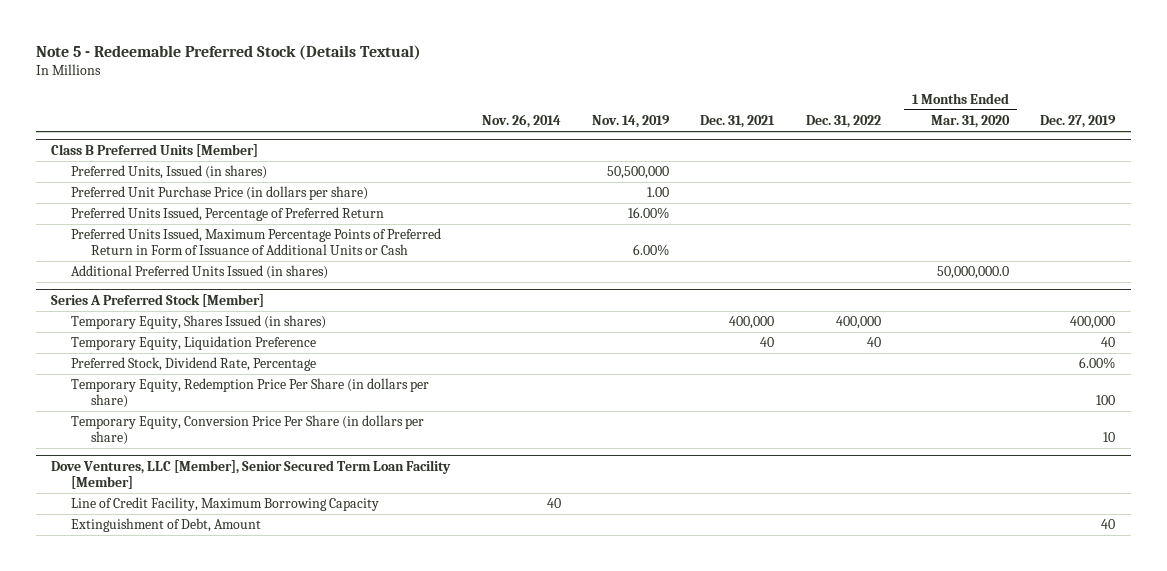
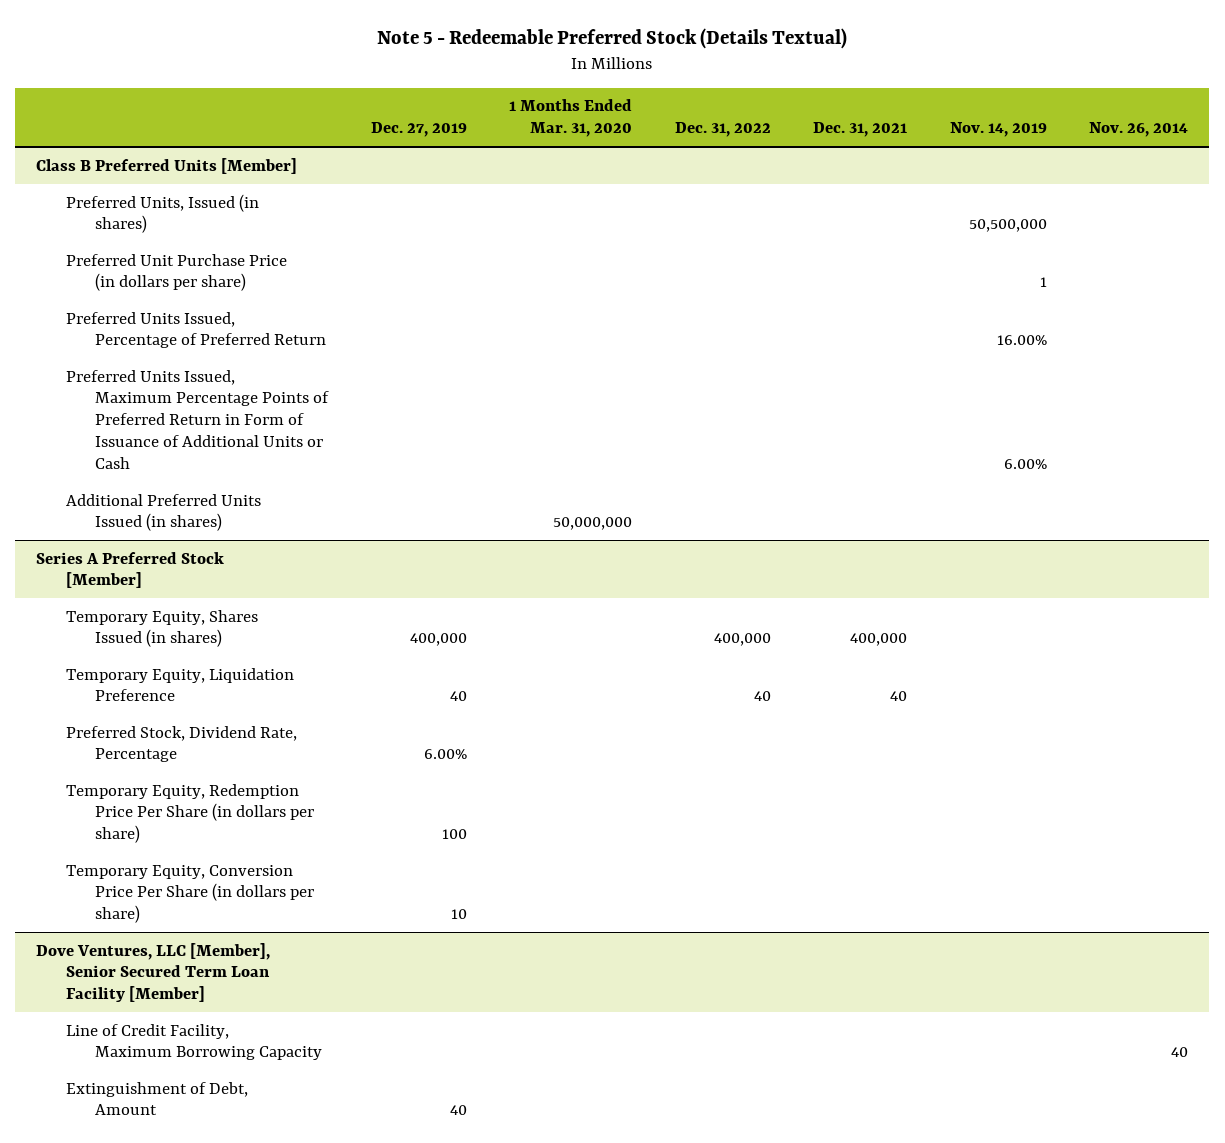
- | Nov. 26, 2014 | Nov. 14, 2019 | Dec. 31, 2021 | Dec. 31, 2022 | 1 Months Ended Mar. 31, 2020 | Dec. 27, 2019
+ | Dec. 27, 2019 | 1 Months Ended Mar. 31, 2020 | Dec. 31, 2022 | Dec. 31, 2021 | Nov. 14, 2019 | Nov. 26, 2014
@ Class B Preferred Units [Member]
- Preferred Unit Purchase Price (in dollars per share) | | 1.00 | | | |
+ Preferred Unit Purchase Price (in dollars per share) | | | | | 1 |
- Additional Preferred Units Issued (in shares) | | | | | 50,000,000.0 |
+ Additional Preferred Units Issued (in shares) | | 50,000,000 | | | |

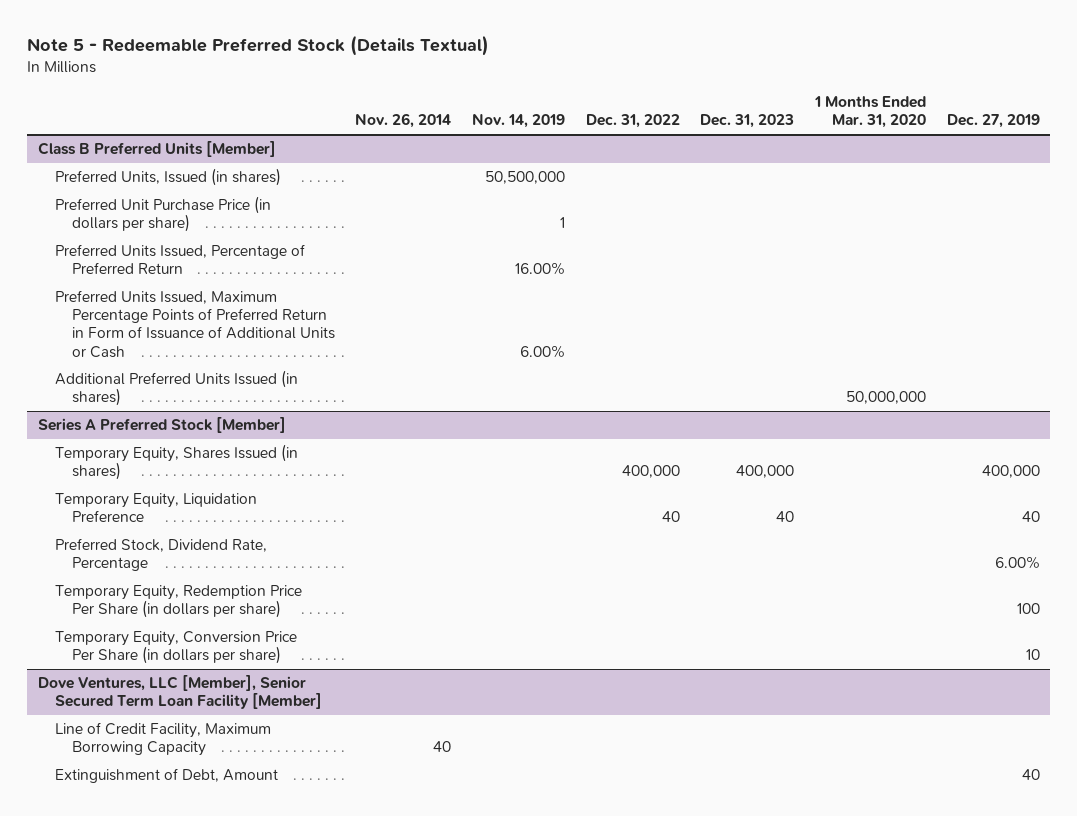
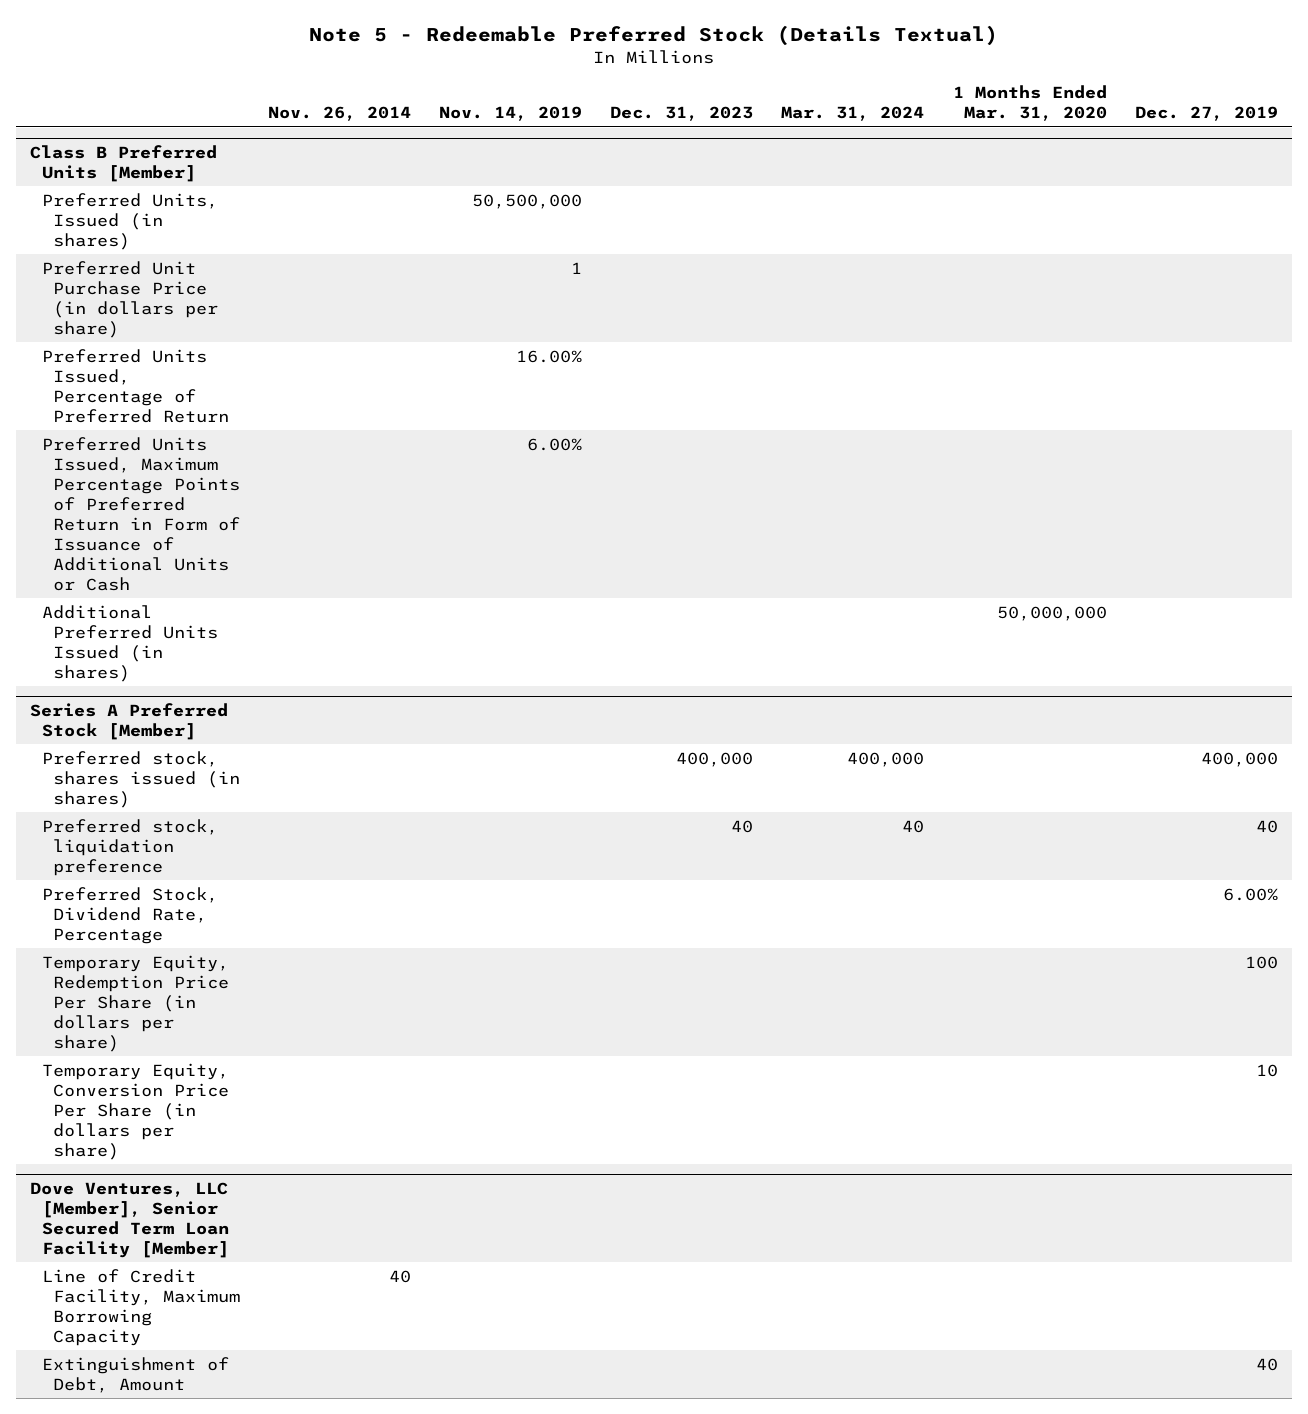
- | Nov. 26, 2014 | Nov. 14, 2019 | Dec. 31, 2022 | Dec. 31, 2023 | 1 Months Ended Mar. 31, 2020 | Dec. 27, 2019
+ | Nov. 26, 2014 | Nov. 14, 2019 | Dec. 31, 2023 | Mar. 31, 2024 | 1 Months Ended Mar. 31, 2020 | Dec. 27, 2019
@ Series A Preferred Stock [Member]
- Temporary Equity, Shares Issued (in shares) | | | 400,000 | 400,000 | | 400,000
- Temporary Equity, Liquidation Preference | | | 40 | 40 | | 40
+ Preferred stock, shares issued (in shares) | | | 400,000 | 400,000 | | 400,000
+ Preferred stock, liquidation preference | | | 40 | 40 | | 40

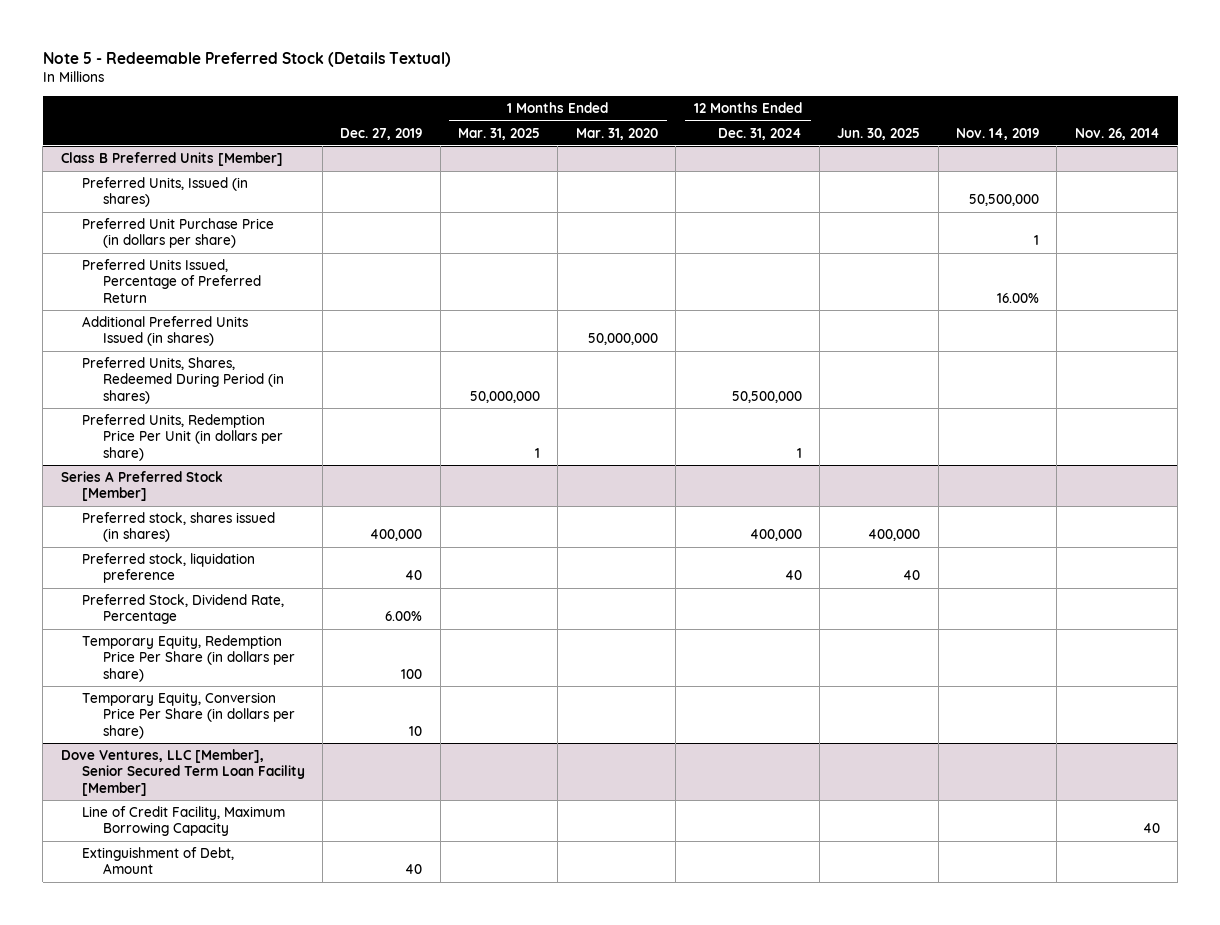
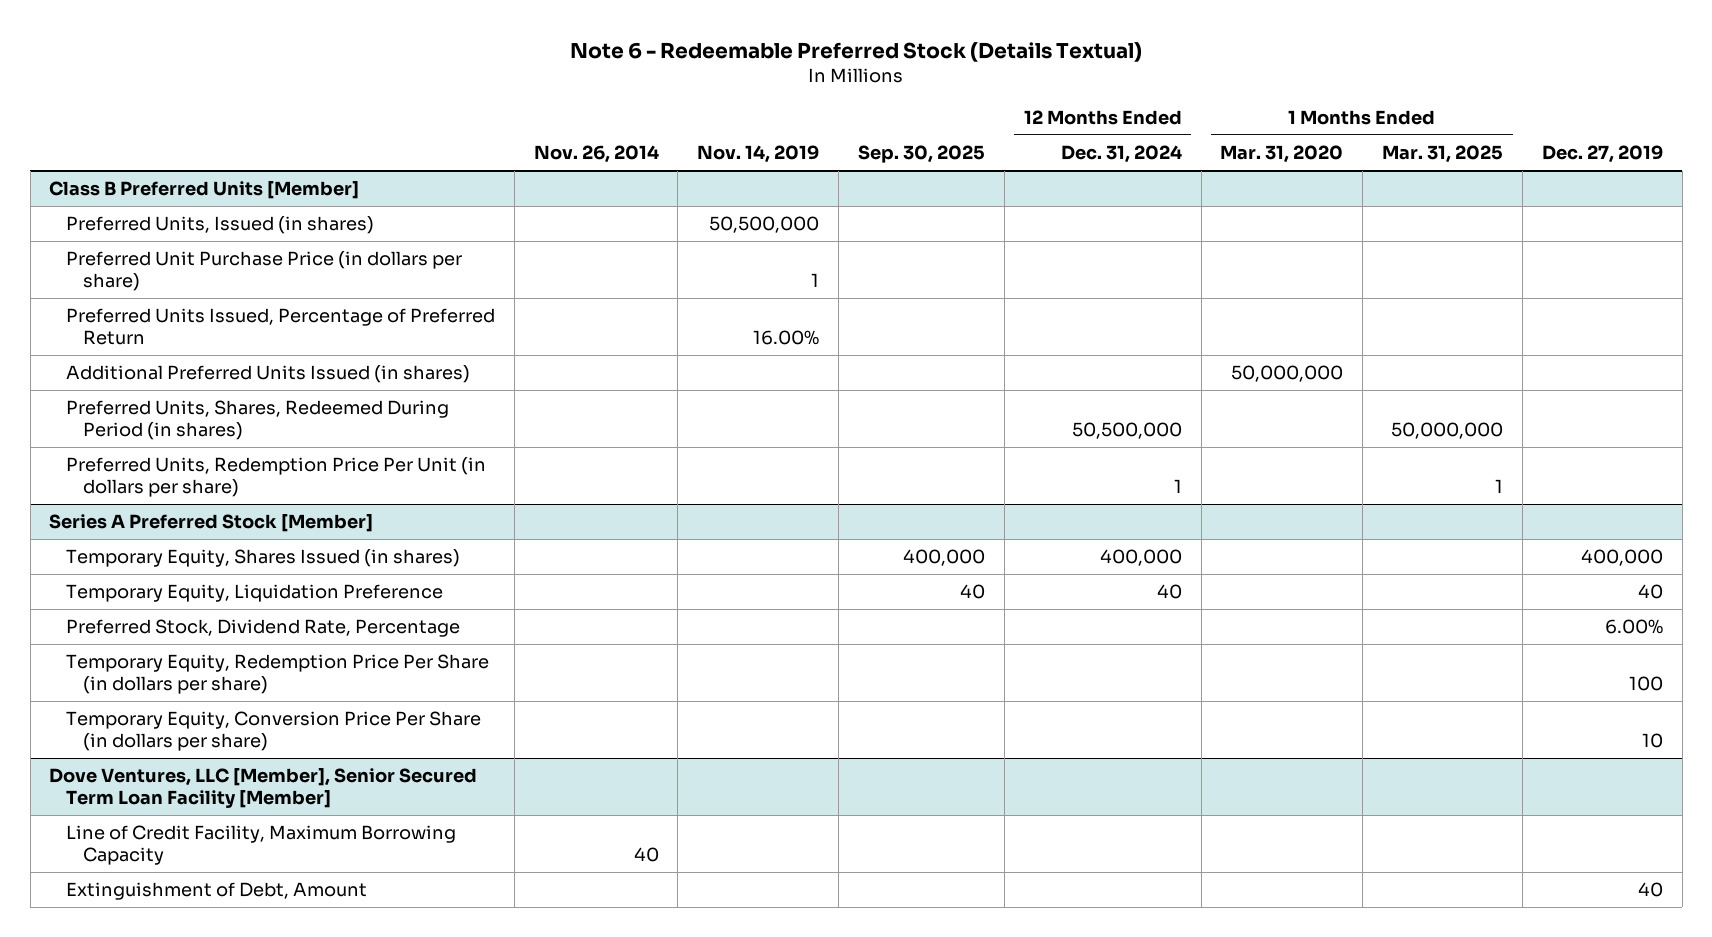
- Note 5 - Redeemable Preferred Stock (Details Textual)
+ Note 6 - Redeemable Preferred Stock (Details Textual)
- | Dec. 27, 2019 | 1 Months Ended Mar. 31, 2025 | 1 Months Ended Mar. 31, 2020 | 12 Months Ended Dec. 31, 2024 | Jun. 30, 2025 | Nov. 14, 2019 | Nov. 26, 2014
+ | Nov. 26, 2014 | Nov. 14, 2019 | Sep. 30, 2025 | 12 Months Ended Dec. 31, 2024 | 1 Months Ended Mar. 31, 2020 | 1 Months Ended Mar. 31, 2025 | Dec. 27, 2019
@ Series A Preferred Stock [Member]
- Preferred stock, shares issued (in shares) | 400,000 | | | 400,000 | 400,000 | |
- Preferred stock, liquidation preference | 40 | | | 40 | 40 | |
+ Temporary Equity, Shares Issued (in shares) | | | 400,000 | 400,000 | | | 400,000
+ Temporary Equity, Liquidation Preference | | | 40 | 40 | | | 40

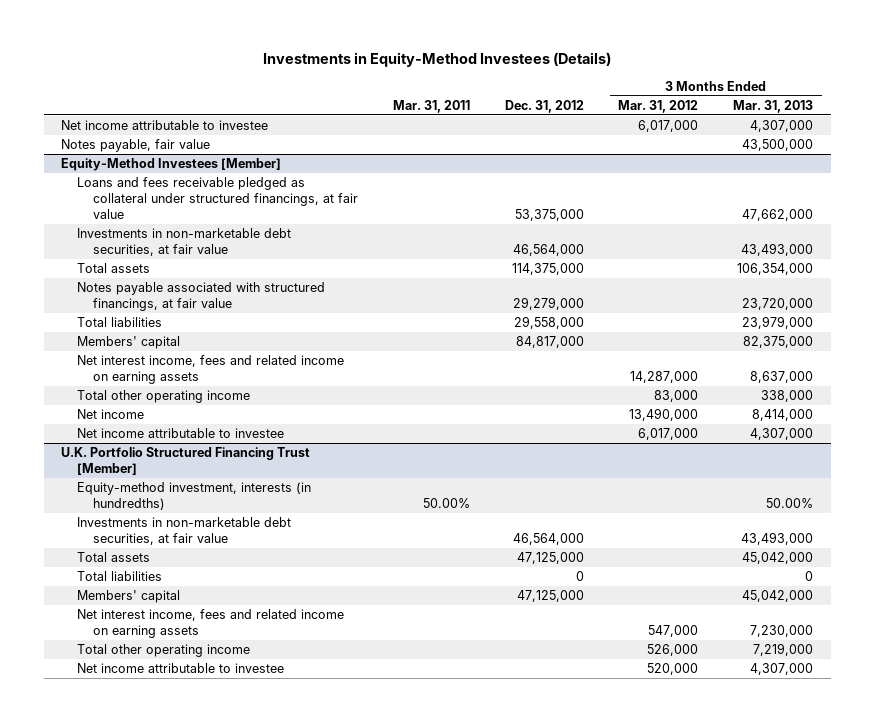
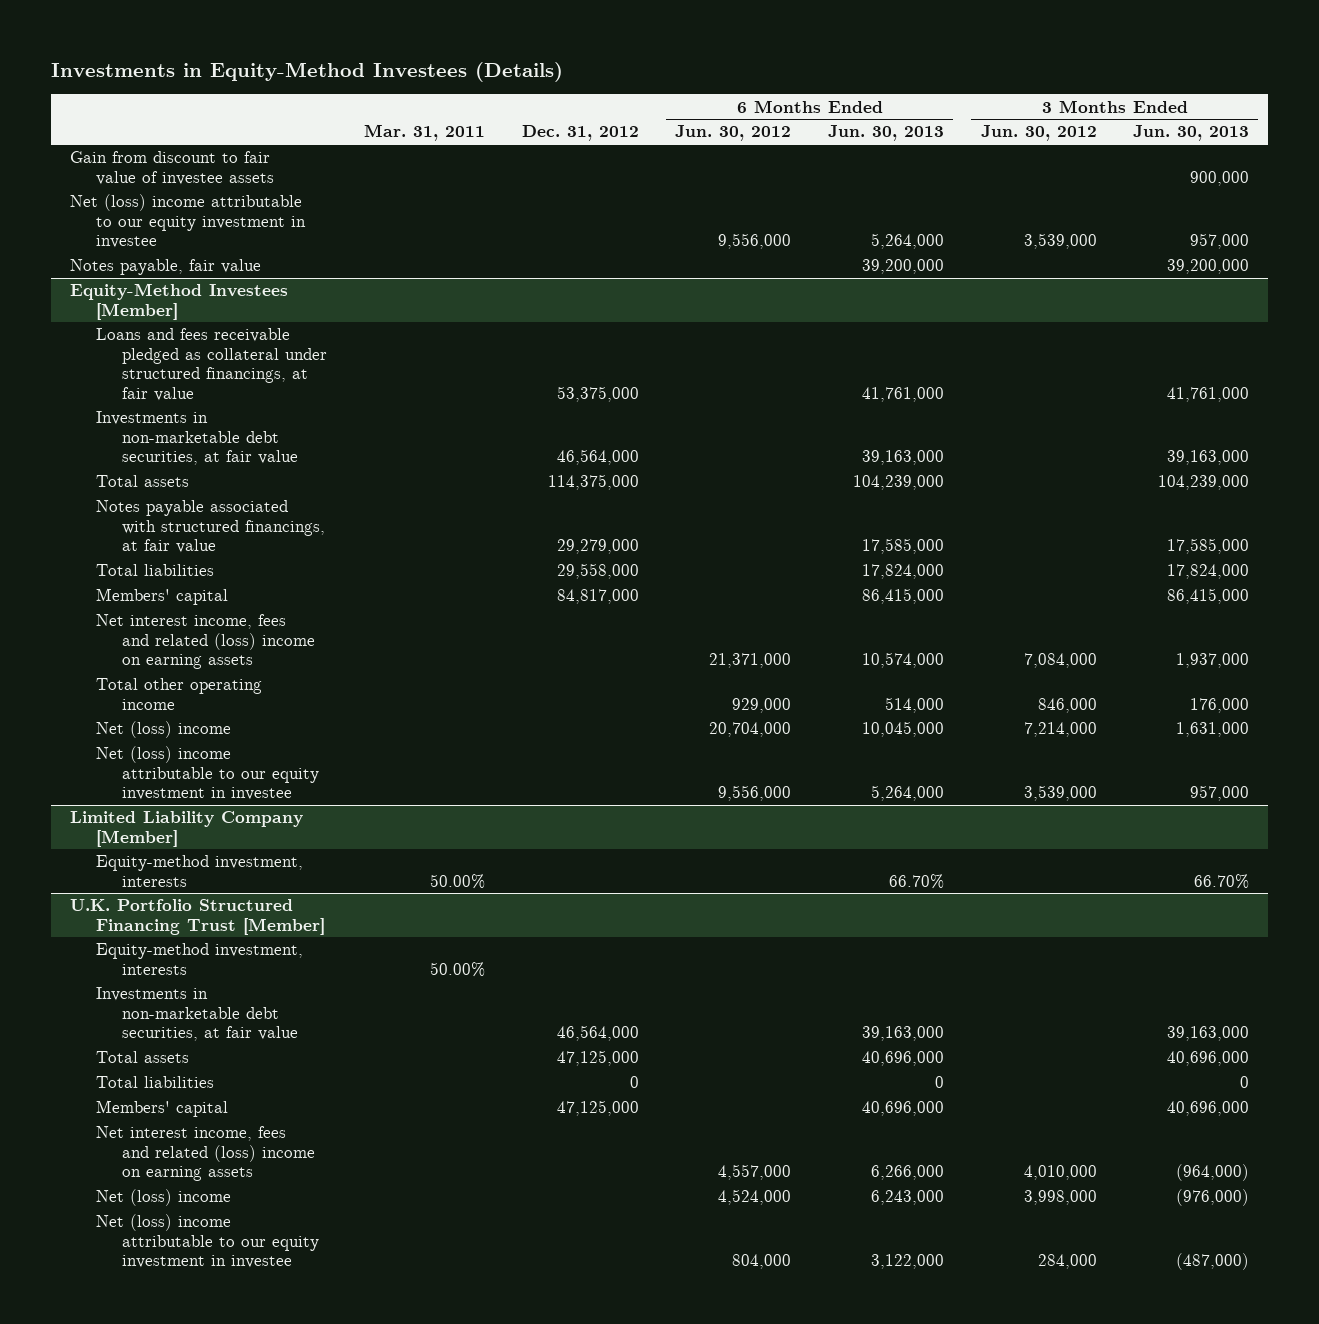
- | Mar. 31, 2011 | Dec. 31, 2012 | 3 Months Ended Mar. 31, 2012 | 3 Months Ended Mar. 31, 2013
+ | Mar. 31, 2011 | Dec. 31, 2012 | 6 Months Ended Jun. 30, 2012 | 6 Months Ended Jun. 30, 2013 | 3 Months Ended Jun. 30, 2012 | 3 Months Ended Jun. 30, 2013
- Net income attributable to investee | | | 6,017,000 | 4,307,000
+ Gain from discount to fair value of investee assets | | | | | | 900,000
+ Net (loss) income attributable to our equity investment in investee | | | 9,556,000 | 5,264,000 | 3,539,000 | 957,000
@ Equity-Method Investees [Member]
- Net interest income, fees and related income on earning assets | | | 14,287,000 | 8,637,000
+ Net interest income, fees and related (loss) income on earning assets | | | 21,371,000 | 10,574,000 | 7,084,000 | 1,937,000
- Net income | | | 13,490,000 | 8,414,000
- Net income attributable to investee | | | 6,017,000 | 4,307,000
+ Net (loss) income | | | 20,704,000 | 10,045,000 | 7,214,000 | 1,631,000
+ Net (loss) income attributable to our equity investment in investee | | | 9,556,000 | 5,264,000 | 3,539,000 | 957,000
+ Limited Liability Company [Member]
+ Equity-method investment, interests | 50.00% | | | 66.70% | | 66.70%
@ U.K. Portfolio Structured Financing Trust [Member]
- Equity-method investment, interests (in hundredths) | 50.00% | | | 50.00%
+ Equity-method investment, interests | 50.00% | | | | |
- Net interest income, fees and related income on earning assets | | | 547,000 | 7,230,000
- Total other operating income | | | 526,000 | 7,219,000
- Net income attributable to investee | | | 520,000 | 4,307,000
+ Net interest income, fees and related (loss) income on earning assets | | | 4,557,000 | 6,266,000 | 4,010,000 | (964,000)
+ Net (loss) income | | | 4,524,000 | 6,243,000 | 3,998,000 | (976,000)
+ Net (loss) income attributable to our equity investment in investee | | | 804,000 | 3,122,000 | 284,000 | (487,000)

